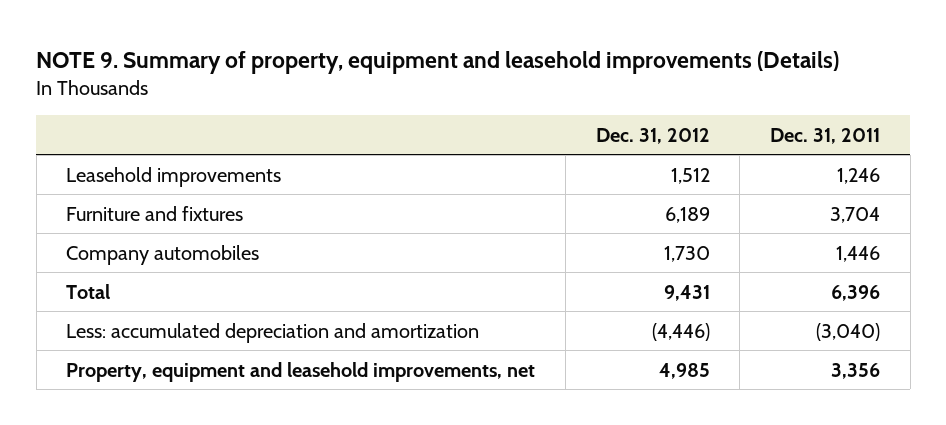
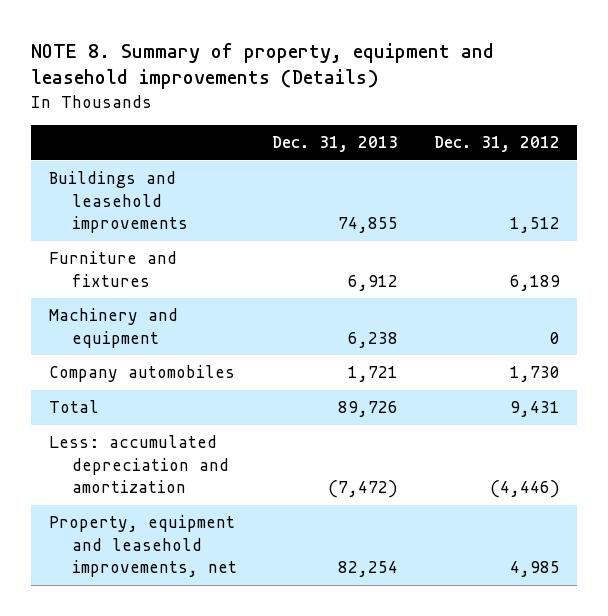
- NOTE 9. Summary of property, equipment and leasehold improvements (Details)
+ NOTE 8. Summary of property, equipment and leasehold improvements (Details)
- | Dec. 31, 2012 | Dec. 31, 2011
+ | Dec. 31, 2013 | Dec. 31, 2012
- Leasehold improvements | 1,512 | 1,246
+ Buildings and leasehold improvements | 74,855 | 1,512
+ Machinery and equipment | 6,238 | 0

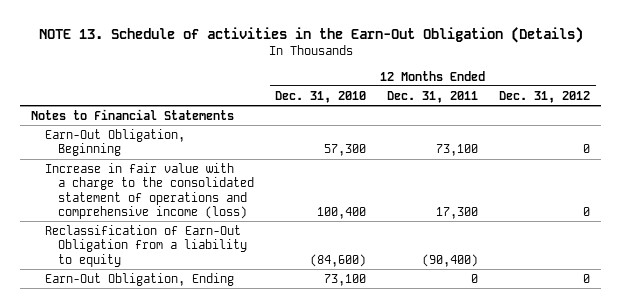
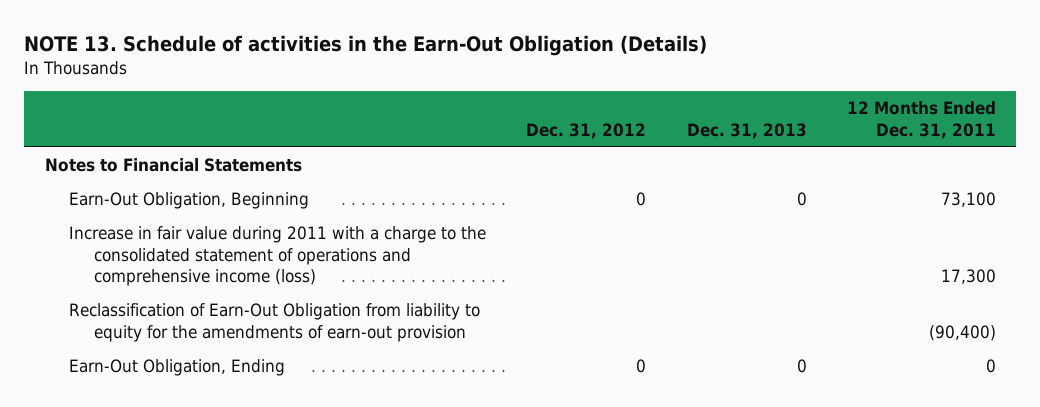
- | 12 Months Ended Dec. 31, 2010 | 12 Months Ended Dec. 31, 2011 | 12 Months Ended Dec. 31, 2012
+ | Dec. 31, 2012 | Dec. 31, 2013 | 12 Months Ended Dec. 31, 2011
- Increase in fair value with a charge to the consolidated statement of operations and comprehensive income (loss) | 100,400 | 17,300 | 0
- Reclassification of Earn-Out Obligation from a liability to equity | (84,600) | (90,400) |
+ Increase in fair value during 2011 with a charge to the consolidated statement of operations and comprehensive income (loss) | | | 17,300
+ Reclassification of Earn-Out Obligation from liability to equity for the amendments of earn-out provision | | | (90,400)

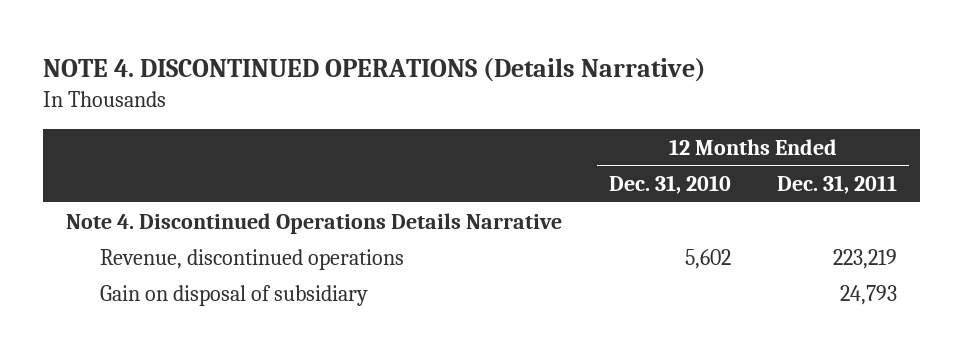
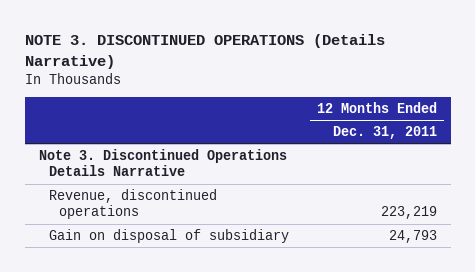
- NOTE 4. DISCONTINUED OPERATIONS (Details Narrative)
+ NOTE 3. DISCONTINUED OPERATIONS (Details Narrative)
- | 12 Months Ended Dec. 31, 2010 | 12 Months Ended Dec. 31, 2011
+ | 12 Months Ended Dec. 31, 2011
- Note 4. Discontinued Operations Details Narrative
+ Note 3. Discontinued Operations Details Narrative

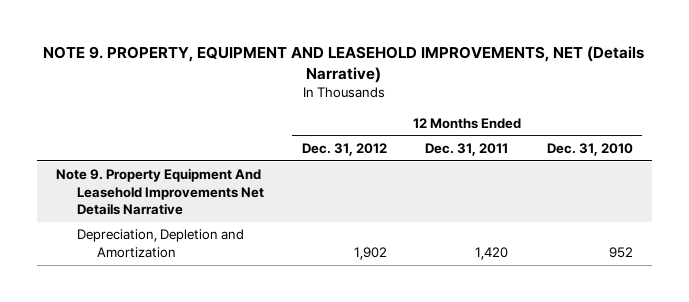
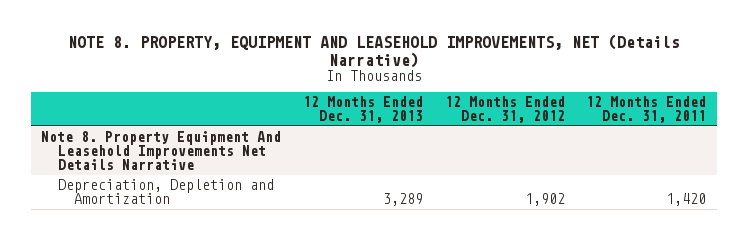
- NOTE 9. PROPERTY, EQUIPMENT AND LEASEHOLD IMPROVEMENTS, NET (Details Narrative)
+ NOTE 8. PROPERTY, EQUIPMENT AND LEASEHOLD IMPROVEMENTS, NET (Details Narrative)
- | 12 Months Ended Dec. 31, 2012 | 12 Months Ended Dec. 31, 2011 | 12 Months Ended Dec. 31, 2010
+ | 12 Months Ended Dec. 31, 2013 | 12 Months Ended Dec. 31, 2012 | 12 Months Ended Dec. 31, 2011
- Note 9. Property Equipment And Leasehold Improvements Net Details Narrative
+ Note 8. Property Equipment And Leasehold Improvements Net Details Narrative

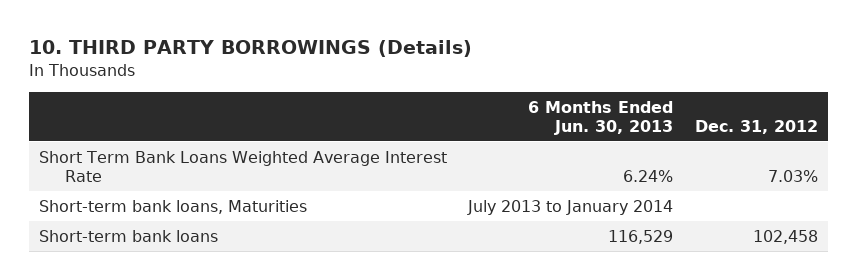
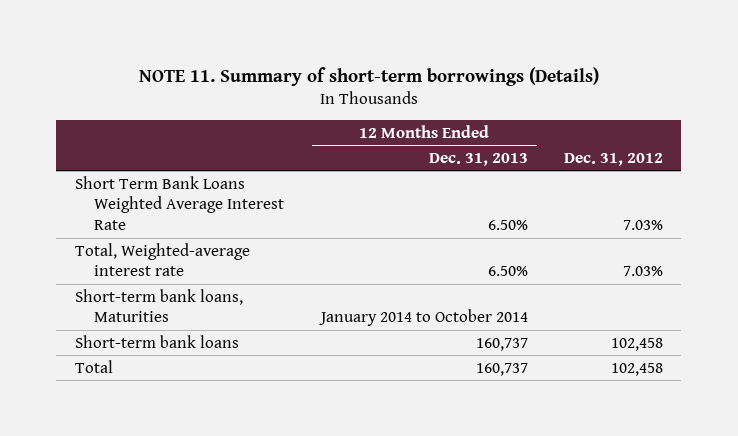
- 10. THIRD PARTY BORROWINGS (Details)
+ NOTE 11. Summary of short-term borrowings (Details)
- | 6 Months Ended Jun. 30, 2013 | Dec. 31, 2012
+ | 12 Months Ended Dec. 31, 2013 | Dec. 31, 2012
+ Total, Weighted-average interest rate | 6.50% | 7.03%
+ Total | 160,737 | 102,458

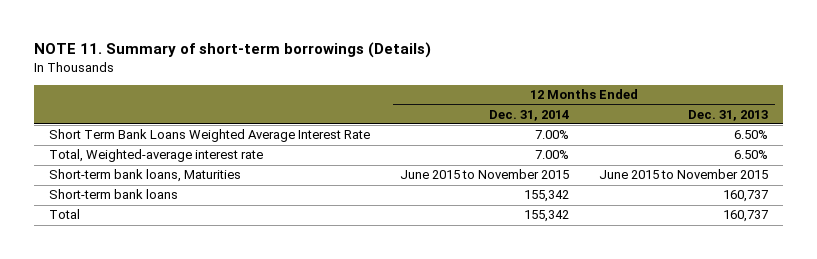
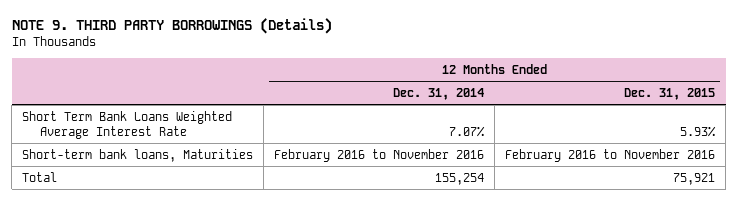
- NOTE 11. Summary of short-term borrowings (Details)
+ NOTE 9. THIRD PARTY BORROWINGS (Details)
- | 12 Months Ended Dec. 31, 2014 | 12 Months Ended Dec. 31, 2013
+ | 12 Months Ended Dec. 31, 2014 | 12 Months Ended Dec. 31, 2015
- Short Term Bank Loans Weighted Average Interest Rate | 7.00% | 6.50%
- Total, Weighted-average interest rate | 7.00% | 6.50%
- Short-term bank loans, Maturities | June 2015 to November 2015 | June 2015 to November 2015
- Short-term bank loans | 155,342 | 160,737
- Total | 155,342 | 160,737
+ Short Term Bank Loans Weighted Average Interest Rate | 7.07% | 5.93%
+ Short-term bank loans, Maturities | February 2016 to November 2016 | February 2016 to November 2016
+ Total | 155,254 | 75,921

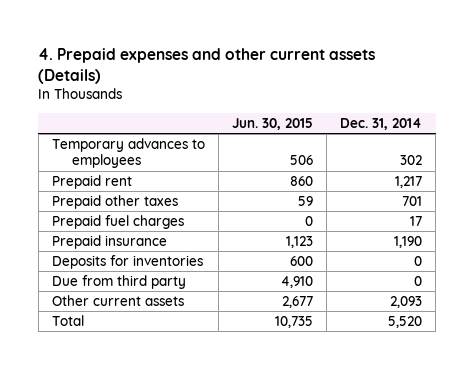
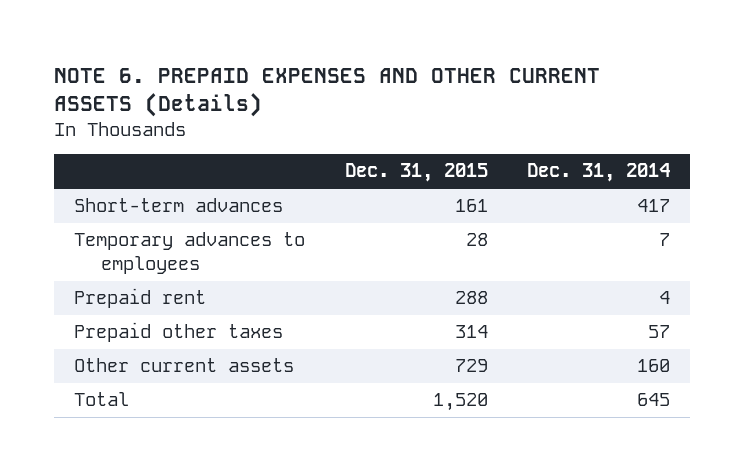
- 4. Prepaid expenses and other current assets (Details)
+ NOTE 6. PREPAID EXPENSES AND OTHER CURRENT ASSETS (Details)
- | Jun. 30, 2015 | Dec. 31, 2014
+ | Dec. 31, 2015 | Dec. 31, 2014
- Temporary advances to employees | 506 | 302
- Prepaid rent | 860 | 1,217
- Prepaid other taxes | 59 | 701
- Prepaid fuel charges | 0 | 17
- Prepaid insurance | 1,123 | 1,190
- Deposits for inventories | 600 | 0
- Due from third party | 4,910 | 0
- Other current assets | 2,677 | 2,093
- Total | 10,735 | 5,520
+ Short-term advances | 161 | 417
+ Temporary advances to employees | 28 | 7
+ Prepaid rent | 288 | 4
+ Prepaid other taxes | 314 | 57
+ Other current assets | 729 | 160
+ Total | 1,520 | 645

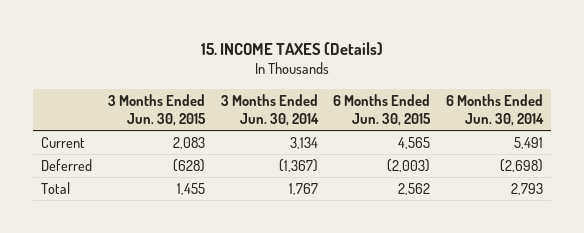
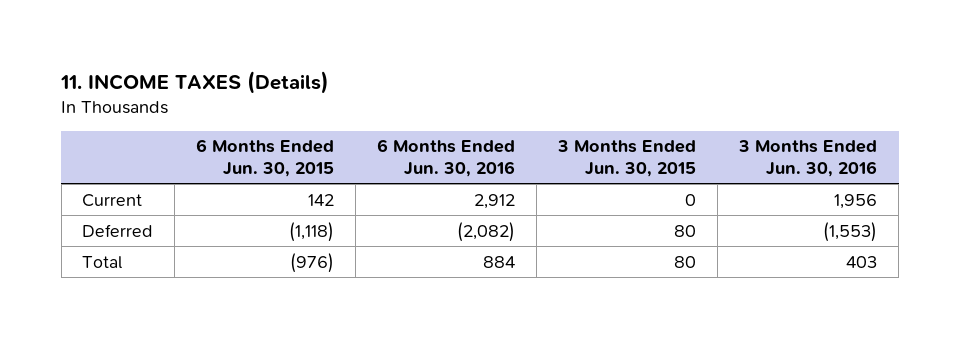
- 15. INCOME TAXES (Details)
+ 11. INCOME TAXES (Details)
- | 3 Months Ended Jun. 30, 2015 | 3 Months Ended Jun. 30, 2014 | 6 Months Ended Jun. 30, 2015 | 6 Months Ended Jun. 30, 2014
+ | 6 Months Ended Jun. 30, 2015 | 6 Months Ended Jun. 30, 2016 | 3 Months Ended Jun. 30, 2015 | 3 Months Ended Jun. 30, 2016
- Current | 2,083 | 3,134 | 4,565 | 5,491
- Deferred | (628) | (1,367) | (2,003) | (2,698)
- Total | 1,455 | 1,767 | 2,562 | 2,793
+ Current | 142 | 2,912 | 0 | 1,956
+ Deferred | (1,118) | (2,082) | 80 | (1,553)
+ Total | (976) | 884 | 80 | 403

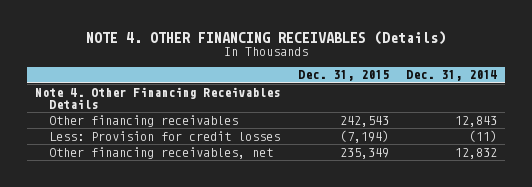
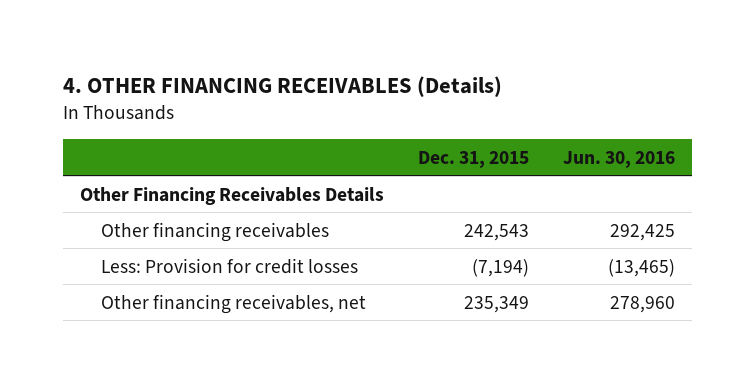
- NOTE 4. OTHER FINANCING RECEIVABLES (Details)
+ 4. OTHER FINANCING RECEIVABLES (Details)
- | Dec. 31, 2015 | Dec. 31, 2014
+ | Dec. 31, 2015 | Jun. 30, 2016
- Note 4. Other Financing Receivables Details
+ Other Financing Receivables Details

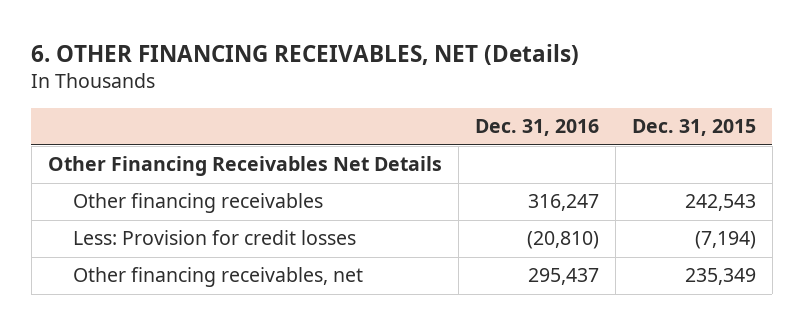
- 4. OTHER FINANCING RECEIVABLES (Details)
+ 6. OTHER FINANCING RECEIVABLES, NET (Details)
- | Dec. 31, 2015 | Jun. 30, 2016
+ | Dec. 31, 2016 | Dec. 31, 2015
- Other Financing Receivables Details
+ Other Financing Receivables Net Details

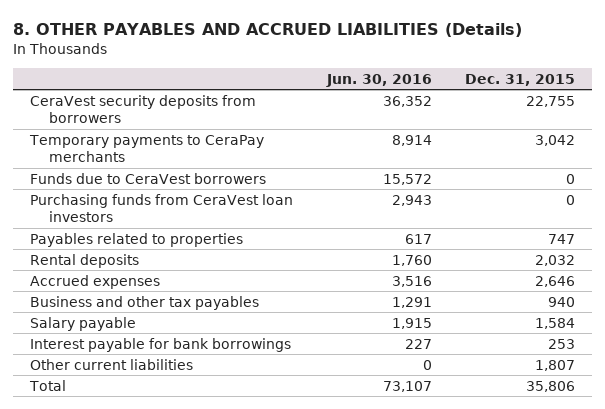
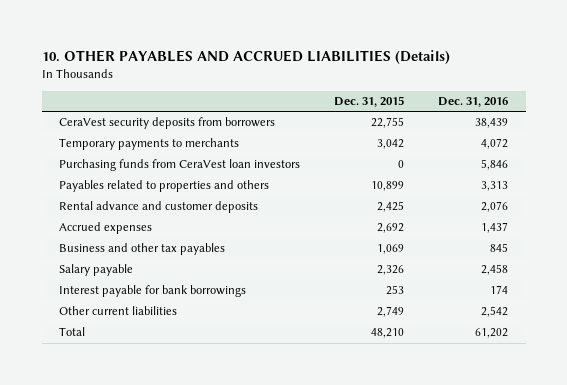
- 8. OTHER PAYABLES AND ACCRUED LIABILITIES (Details)
+ 10. OTHER PAYABLES AND ACCRUED LIABILITIES (Details)
- | Jun. 30, 2016 | Dec. 31, 2015
+ | Dec. 31, 2015 | Dec. 31, 2016
- Temporary payments to CeraPay merchants | 8,914 | 3,042
- Funds due to CeraVest borrowers | 15,572 | 0
+ Temporary payments to merchants | 3,042 | 4,072
- Payables related to properties | 617 | 747
- Rental deposits | 1,760 | 2,032
- Accrued expenses | 3,516 | 2,646
- Business and other tax payables | 1,291 | 940
- Salary payable | 1,915 | 1,584
+ Payables related to properties and others | 10,899 | 3,313
+ Rental advance and customer deposits | 2,425 | 2,076
+ Accrued expenses | 2,692 | 1,437
+ Business and other tax payables | 1,069 | 845
+ Salary payable | 2,326 | 2,458
- Other current liabilities | 0 | 1,807
- Total | 73,107 | 35,806
+ Other current liabilities | 2,749 | 2,542
+ Total | 48,210 | 61,202

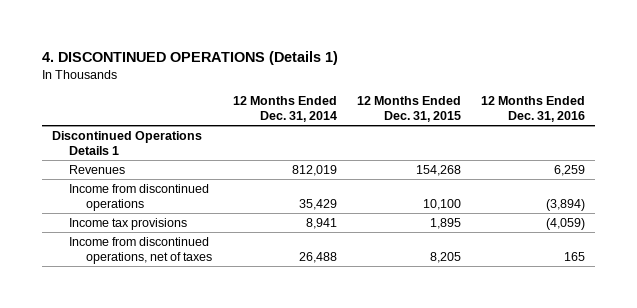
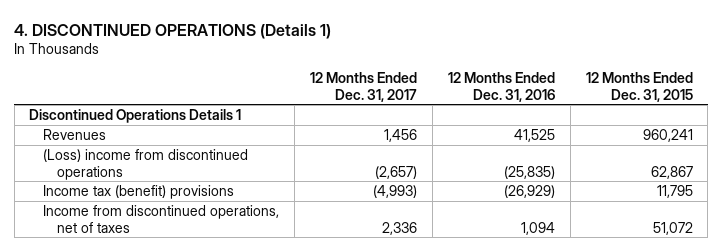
- | 12 Months Ended Dec. 31, 2014 | 12 Months Ended Dec. 31, 2015 | 12 Months Ended Dec. 31, 2016
+ | 12 Months Ended Dec. 31, 2017 | 12 Months Ended Dec. 31, 2016 | 12 Months Ended Dec. 31, 2015
- Revenues | 812,019 | 154,268 | 6,259
- Income from discontinued operations | 35,429 | 10,100 | (3,894)
- Income tax provisions | 8,941 | 1,895 | (4,059)
- Income from discontinued operations, net of taxes | 26,488 | 8,205 | 165
+ Revenues | 1,456 | 41,525 | 960,241
+ (Loss) income from discontinued operations | (2,657) | (25,835) | 62,867
+ Income tax (benefit) provisions | (4,993) | (26,929) | 11,795
+ Income from discontinued operations, net of taxes | 2,336 | 1,094 | 51,072

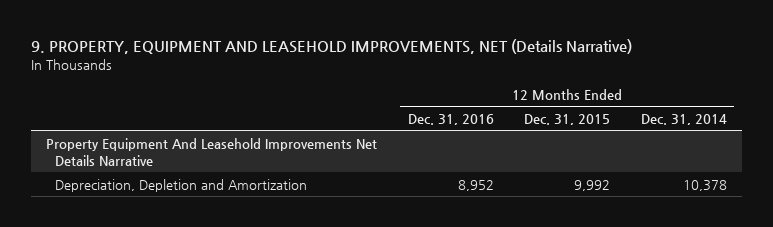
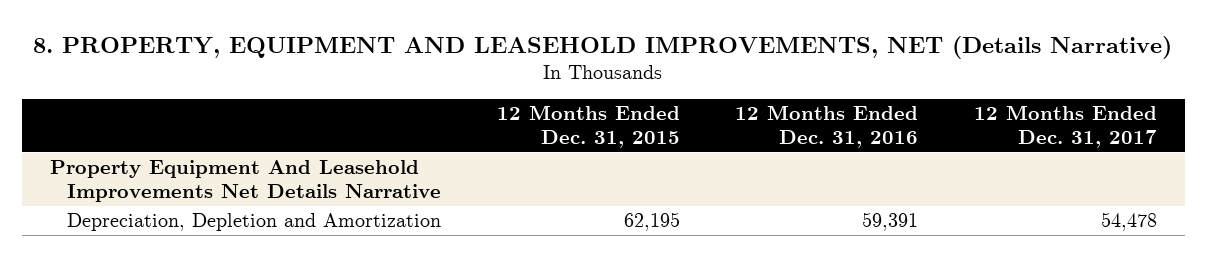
- 9. PROPERTY, EQUIPMENT AND LEASEHOLD IMPROVEMENTS, NET (Details Narrative)
+ 8. PROPERTY, EQUIPMENT AND LEASEHOLD IMPROVEMENTS, NET (Details Narrative)
- | 12 Months Ended Dec. 31, 2016 | 12 Months Ended Dec. 31, 2015 | 12 Months Ended Dec. 31, 2014
+ | 12 Months Ended Dec. 31, 2015 | 12 Months Ended Dec. 31, 2016 | 12 Months Ended Dec. 31, 2017
- Depreciation, Depletion and Amortization | 8,952 | 9,992 | 10,378
+ Depreciation, Depletion and Amortization | 62,195 | 59,391 | 54,478

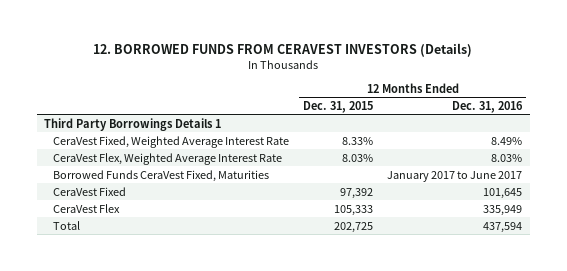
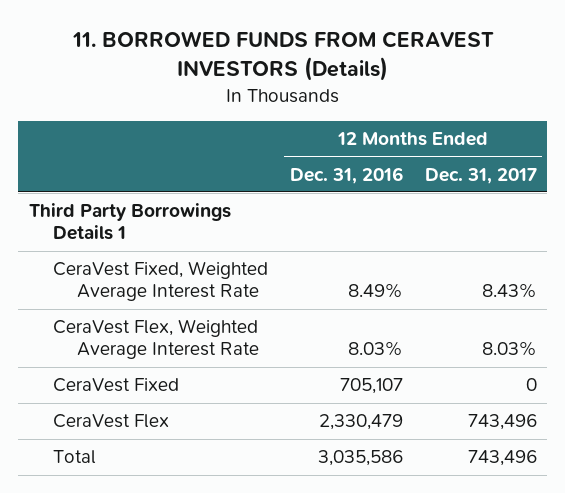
- 12. BORROWED FUNDS FROM CERAVEST INVESTORS (Details)
+ 11. BORROWED FUNDS FROM CERAVEST INVESTORS (Details)
- | 12 Months Ended Dec. 31, 2015 | 12 Months Ended Dec. 31, 2016
+ | 12 Months Ended Dec. 31, 2016 | 12 Months Ended Dec. 31, 2017
- Borrowed Funds CeraVest Fixed, Maturities | | January 2017 to June 2017
- CeraVest Fixed | 97,392 | 101,645
- CeraVest Flex | 105,333 | 335,949
- Total | 202,725 | 437,594
+ CeraVest Fixed | 705,107 | 0
+ CeraVest Flex | 2,330,479 | 743,496
+ Total | 3,035,586 | 743,496

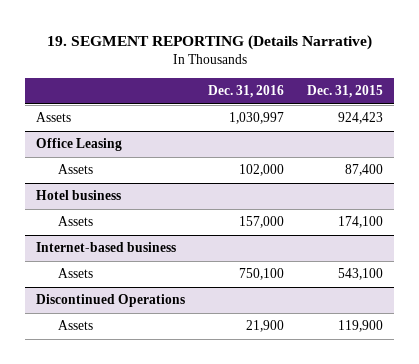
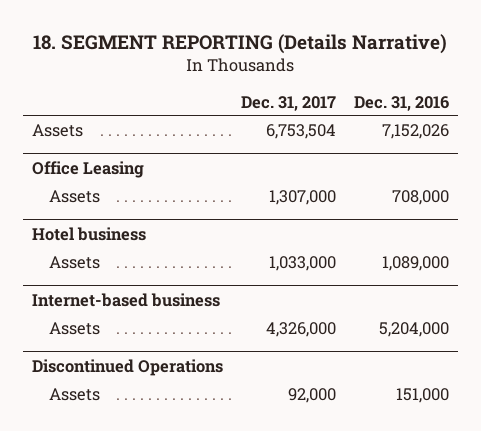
- 19. SEGMENT REPORTING (Details Narrative)
+ 18. SEGMENT REPORTING (Details Narrative)
- | Dec. 31, 2016 | Dec. 31, 2015
+ | Dec. 31, 2017 | Dec. 31, 2016
- Assets | 1,030,997 | 924,423
+ Assets | 6,753,504 | 7,152,026
@ Office Leasing
- Assets | 102,000 | 87,400
+ Assets | 1,307,000 | 708,000
@ Hotel business
- Assets | 157,000 | 174,100
+ Assets | 1,033,000 | 1,089,000
@ Internet-based business
- Assets | 750,100 | 543,100
+ Assets | 4,326,000 | 5,204,000
@ Discontinued Operations
- Assets | 21,900 | 119,900
+ Assets | 92,000 | 151,000

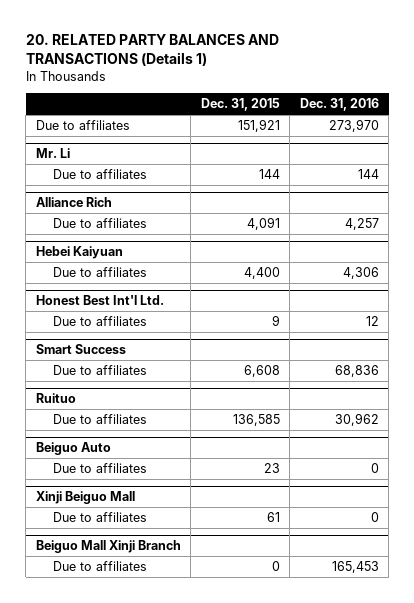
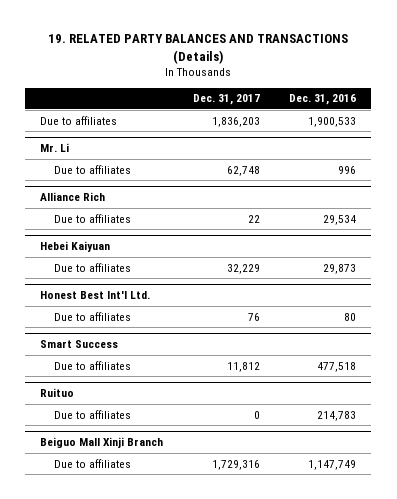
- 20. RELATED PARTY BALANCES AND TRANSACTIONS (Details 1)
+ 19. RELATED PARTY BALANCES AND TRANSACTIONS (Details)
- | Dec. 31, 2015 | Dec. 31, 2016
+ | Dec. 31, 2017 | Dec. 31, 2016
- Due to affiliates | 151,921 | 273,970
+ Due to affiliates | 1,836,203 | 1,900,533
@ Mr. Li
- Due to affiliates | 144 | 144
+ Due to affiliates | 62,748 | 996
@ Alliance Rich
- Due to affiliates | 4,091 | 4,257
+ Due to affiliates | 22 | 29,534
@ Hebei Kaiyuan
- Due to affiliates | 4,400 | 4,306
+ Due to affiliates | 32,229 | 29,873
@ Honest Best Int'l Ltd.
- Due to affiliates | 9 | 12
+ Due to affiliates | 76 | 80
@ Smart Success
- Due to affiliates | 6,608 | 68,836
+ Due to affiliates | 11,812 | 477,518
@ Ruituo
- Due to affiliates | 136,585 | 30,962
- Beiguo Auto
- Due to affiliates | 23 | 0
- Xinji Beiguo Mall
- Due to affiliates | 61 | 0
@ Ruituo
+ Due to affiliates | 0 | 214,783
@ Beiguo Mall Xinji Branch
- Due to affiliates | 0 | 165,453
+ Due to affiliates | 1,729,316 | 1,147,749

